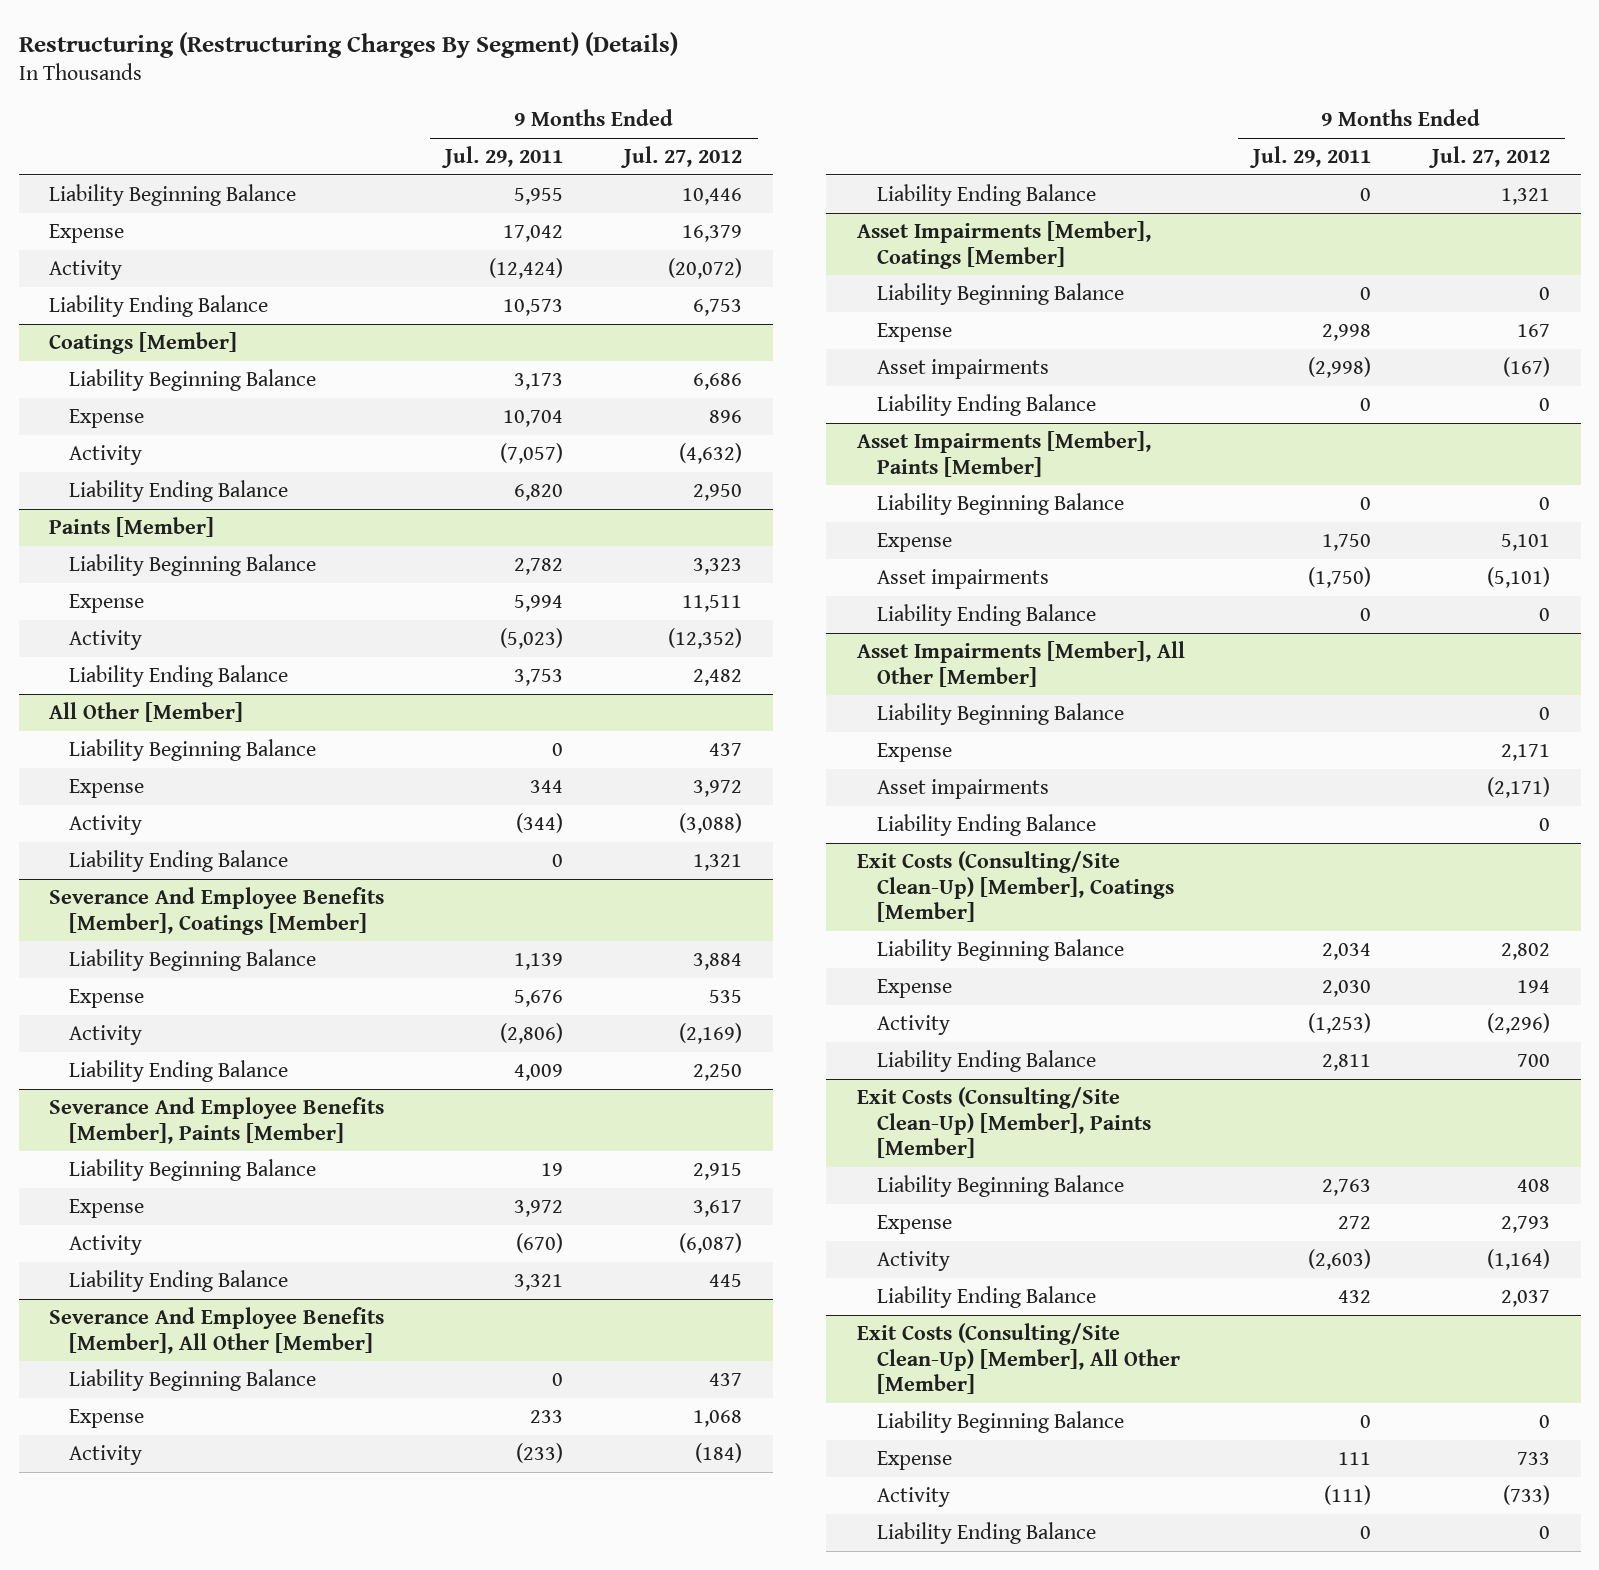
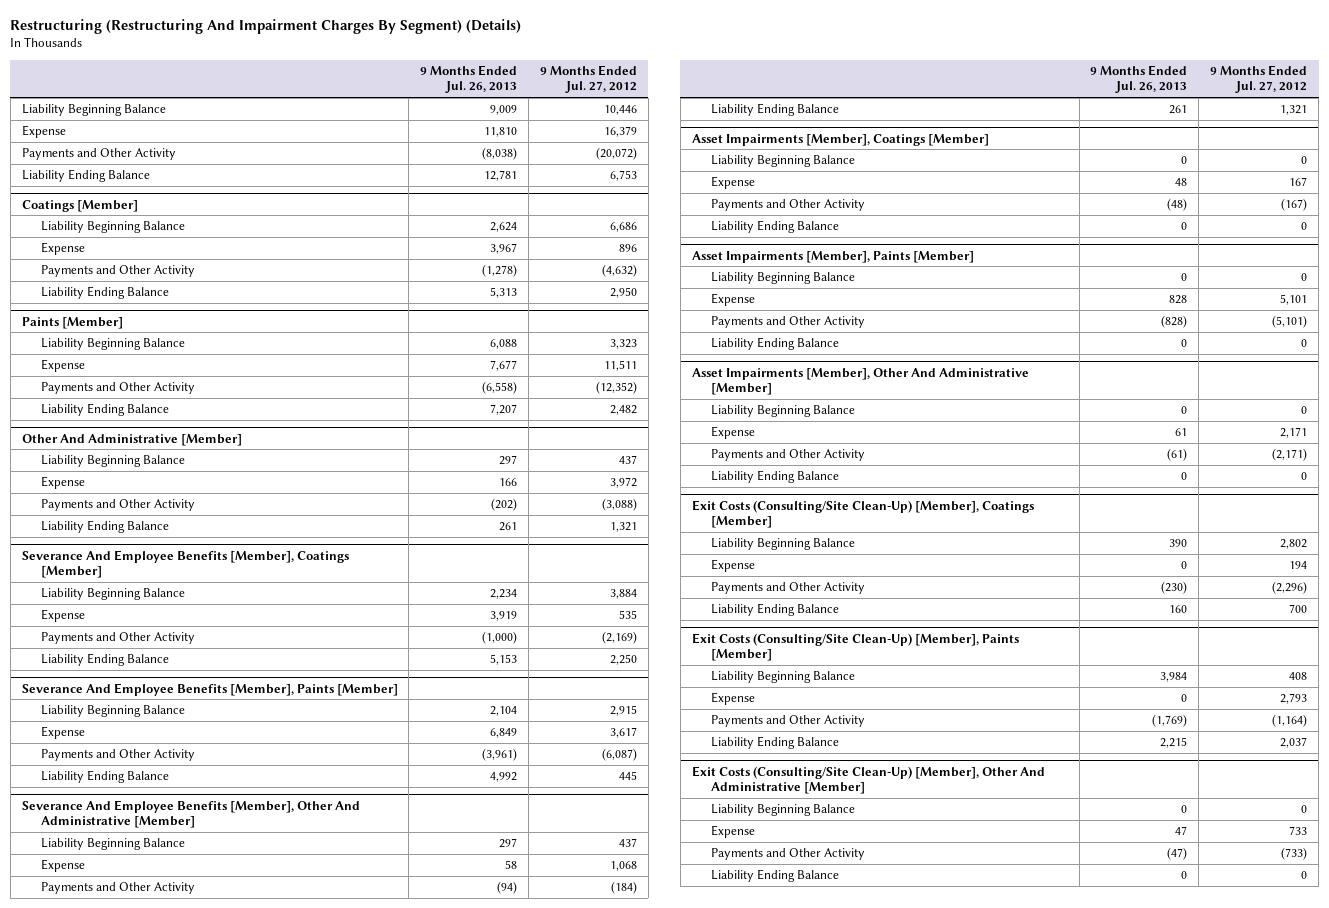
- Restructuring (Restructuring Charges By Segment) (Details)
+ Restructuring (Restructuring And Impairment Charges By Segment) (Details)
- | 9 Months Ended Jul. 29, 2011 | 9 Months Ended Jul. 27, 2012
+ | 9 Months Ended Jul. 26, 2013 | 9 Months Ended Jul. 27, 2012
- Activity | (12,424) | (20,072)
+ Payments and Other Activity | (8,038) | (20,072)
@ Coatings [Member]
- Activity | (7,057) | (4,632)
+ Payments and Other Activity | (1,278) | (4,632)
@ Paints [Member]
- Activity | (5,023) | (12,352)
+ Payments and Other Activity | (6,558) | (12,352)
- All Other [Member]
+ Other And Administrative [Member]
- Activity | (344) | (3,088)
+ Payments and Other Activity | (202) | (3,088)
@ Severance And Employee Benefits [Member], Coatings [Member]
- Activity | (2,806) | (2,169)
+ Payments and Other Activity | (1,000) | (2,169)
@ Severance And Employee Benefits [Member], Paints [Member]
- Activity | (670) | (6,087)
+ Payments and Other Activity | (3,961) | (6,087)
- Severance And Employee Benefits [Member], All Other [Member]
+ Severance And Employee Benefits [Member], Other And Administrative [Member]
- Activity | (233) | (184)
+ Payments and Other Activity | (94) | (184)
@ Asset Impairments [Member], Coatings [Member]
- Asset impairments | (2,998) | (167)
+ Payments and Other Activity | (48) | (167)
@ Asset Impairments [Member], Paints [Member]
- Asset impairments | (1,750) | (5,101)
+ Payments and Other Activity | (828) | (5,101)
- Asset Impairments [Member], All Other [Member]
+ Asset Impairments [Member], Other And Administrative [Member]
- Asset impairments | | (2,171)
+ Payments and Other Activity | (61) | (2,171)
@ Exit Costs (Consulting/Site Clean-Up) [Member], Coatings [Member]
- Activity | (1,253) | (2,296)
+ Payments and Other Activity | (230) | (2,296)
@ Exit Costs (Consulting/Site Clean-Up) [Member], Paints [Member]
- Activity | (2,603) | (1,164)
+ Payments and Other Activity | (1,769) | (1,164)
- Exit Costs (Consulting/Site Clean-Up) [Member], All Other [Member]
+ Exit Costs (Consulting/Site Clean-Up) [Member], Other And Administrative [Member]
- Activity | (111) | (733)
+ Payments and Other Activity | (47) | (733)

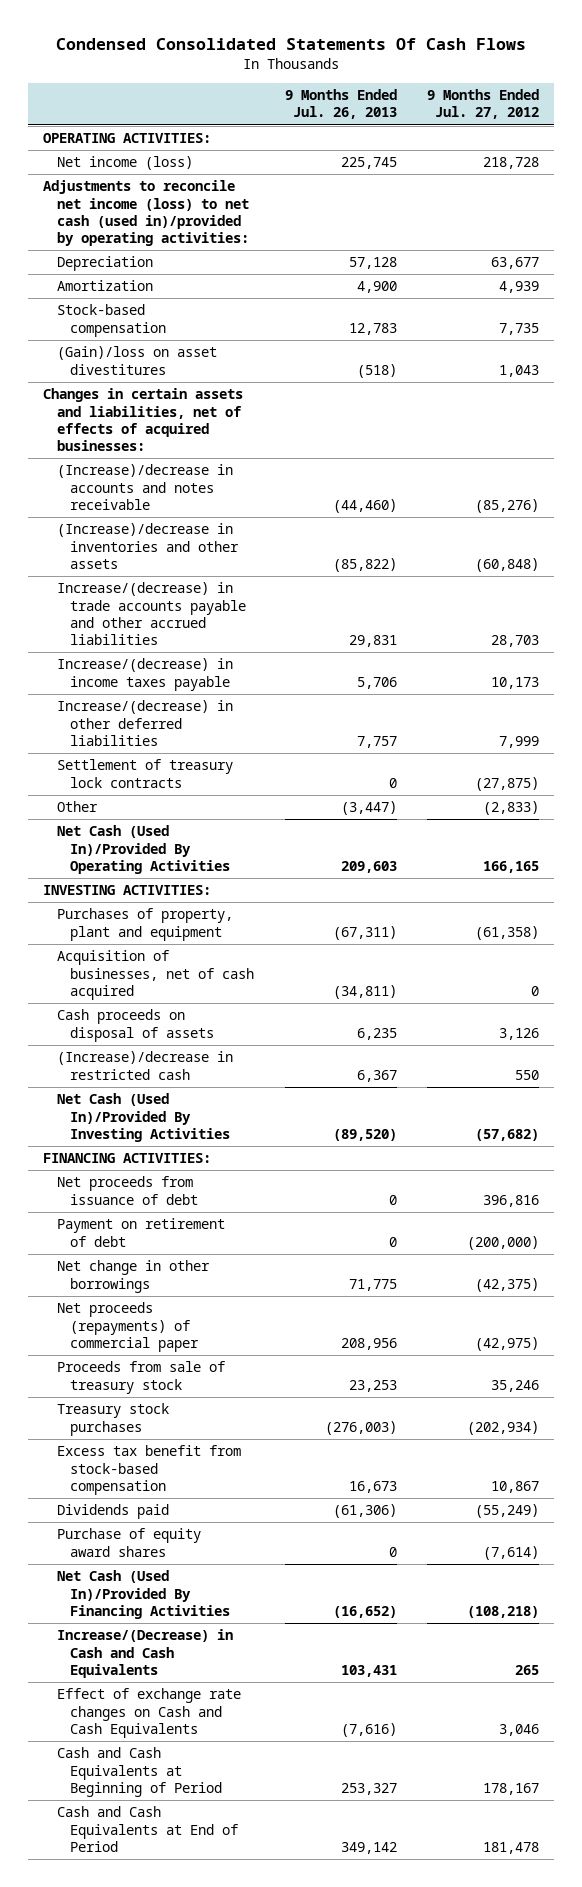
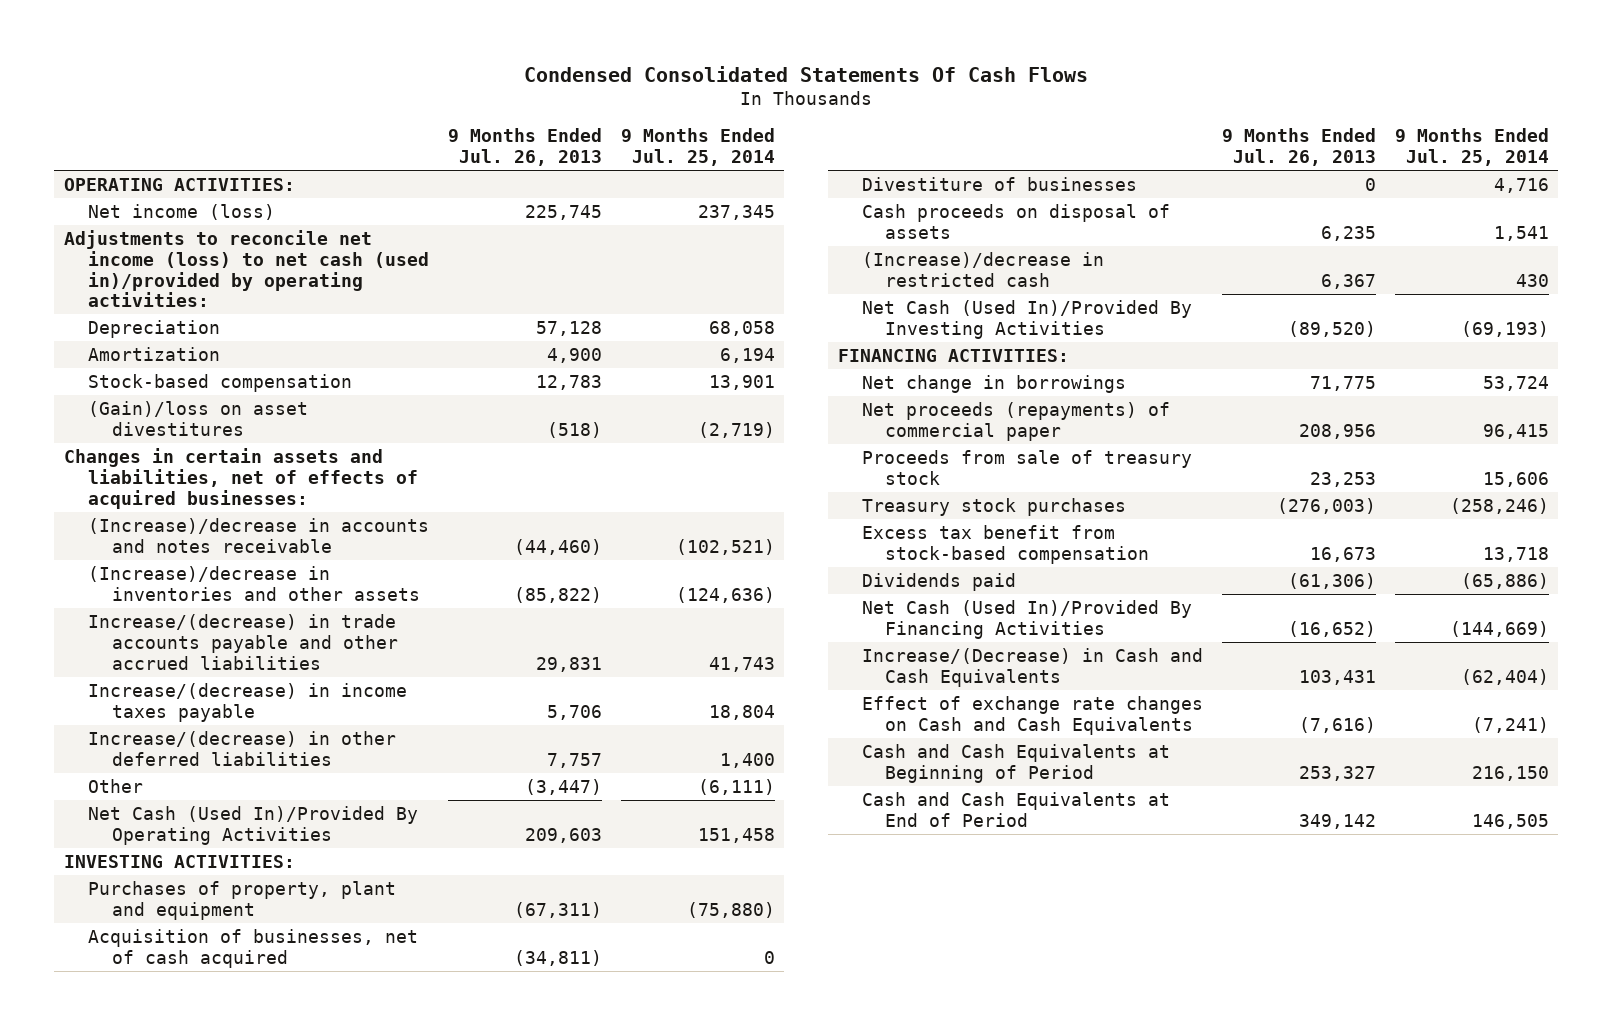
- | 9 Months Ended Jul. 26, 2013 | 9 Months Ended Jul. 27, 2012
+ | 9 Months Ended Jul. 26, 2013 | 9 Months Ended Jul. 25, 2014
- Settlement of treasury lock contracts | 0 | (27,875)
+ Divestiture of businesses | 0 | 4,716
- Net proceeds from issuance of debt | 0 | 396,816
- Payment on retirement of debt | 0 | (200,000)
- Net change in other borrowings | 71,775 | (42,375)
+ Net change in borrowings | 71,775 | 53,724
- Purchase of equity award shares | 0 | (7,614)

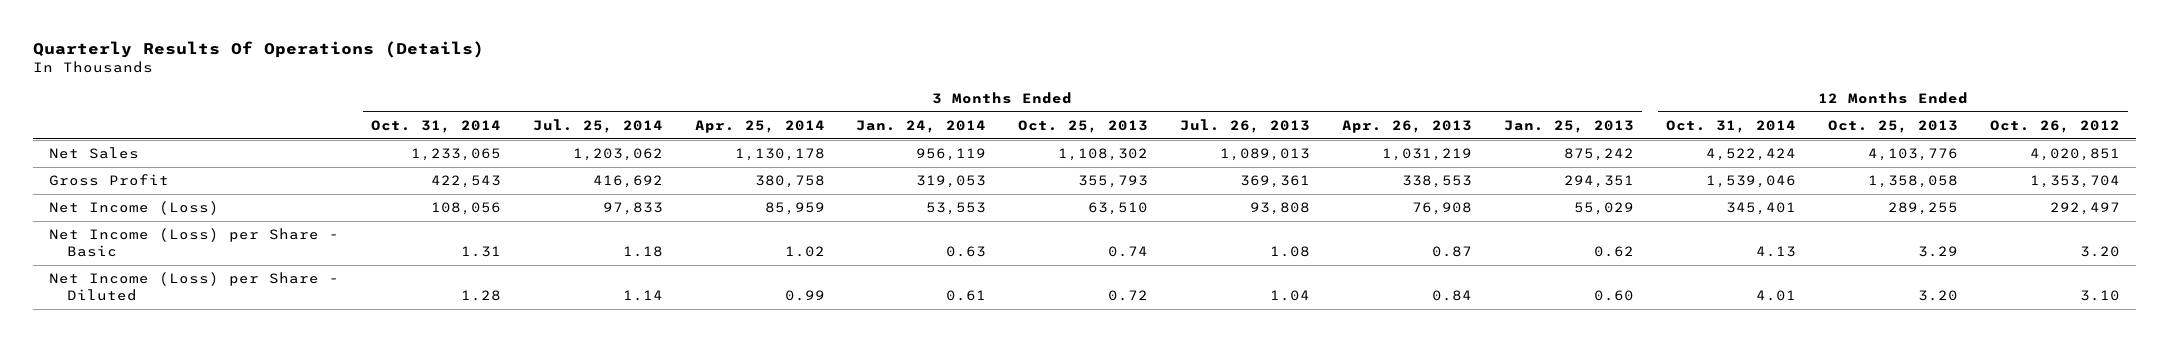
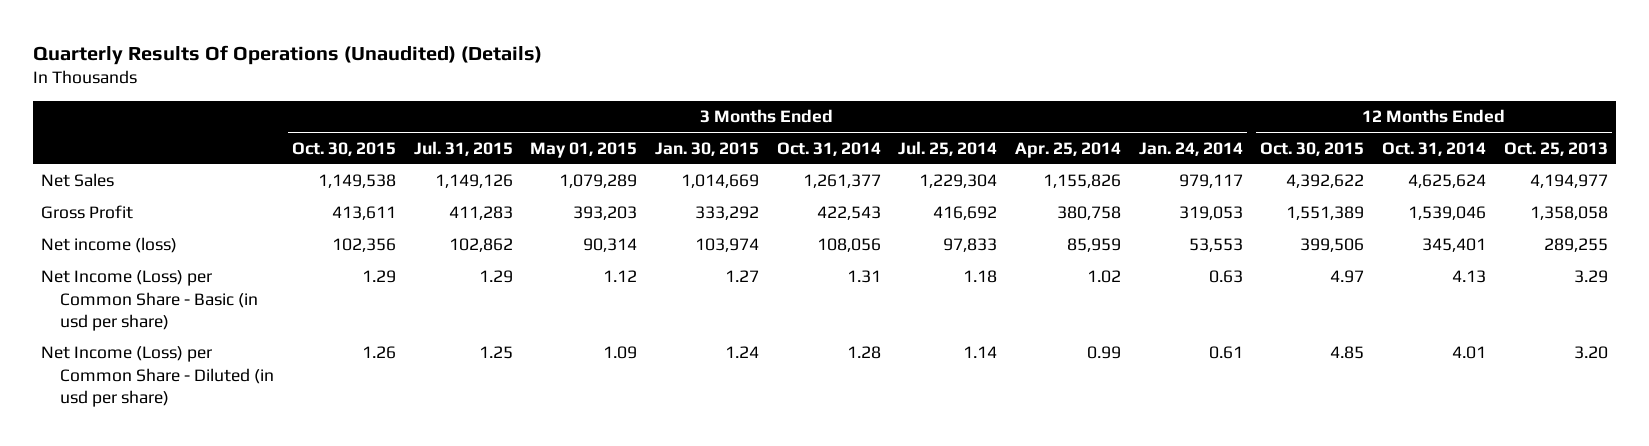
- Quarterly Results Of Operations (Details)
+ Quarterly Results Of Operations (Unaudited) (Details)
- | 3 Months Ended Oct. 31, 2014 | 3 Months Ended Jul. 25, 2014 | 3 Months Ended Apr. 25, 2014 | 3 Months Ended Jan. 24, 2014 | 3 Months Ended Oct. 25, 2013 | 3 Months Ended Jul. 26, 2013 | 3 Months Ended Apr. 26, 2013 | 3 Months Ended Jan. 25, 2013 | 12 Months Ended Oct. 31, 2014 | 12 Months Ended Oct. 25, 2013 | 12 Months Ended Oct. 26, 2012
+ | 3 Months Ended Oct. 30, 2015 | 3 Months Ended Jul. 31, 2015 | 3 Months Ended May 01, 2015 | 3 Months Ended Jan. 30, 2015 | 3 Months Ended Oct. 31, 2014 | 3 Months Ended Jul. 25, 2014 | 3 Months Ended Apr. 25, 2014 | 3 Months Ended Jan. 24, 2014 | 12 Months Ended Oct. 30, 2015 | 12 Months Ended Oct. 31, 2014 | 12 Months Ended Oct. 25, 2013
- Net Sales | 1,233,065 | 1,203,062 | 1,130,178 | 956,119 | 1,108,302 | 1,089,013 | 1,031,219 | 875,242 | 4,522,424 | 4,103,776 | 4,020,851
+ Net Sales | 1,149,538 | 1,149,126 | 1,079,289 | 1,014,669 | 1,261,377 | 1,229,304 | 1,155,826 | 979,117 | 4,392,622 | 4,625,624 | 4,194,977
- Net Income (Loss) | 108,056 | 97,833 | 85,959 | 53,553 | 63,510 | 93,808 | 76,908 | 55,029 | 345,401 | 289,255 | 292,497
- Net Income (Loss) per Share - Basic | 1.31 | 1.18 | 1.02 | 0.63 | 0.74 | 1.08 | 0.87 | 0.62 | 4.13 | 3.29 | 3.20
- Net Income (Loss) per Share - Diluted | 1.28 | 1.14 | 0.99 | 0.61 | 0.72 | 1.04 | 0.84 | 0.60 | 4.01 | 3.20 | 3.10
+ Net income (loss) | 102,356 | 102,862 | 90,314 | 103,974 | 108,056 | 97,833 | 85,959 | 53,553 | 399,506 | 345,401 | 289,255
+ Net Income (Loss) per Common Share - Basic (in usd per share) | 1.29 | 1.29 | 1.12 | 1.27 | 1.31 | 1.18 | 1.02 | 0.63 | 4.97 | 4.13 | 3.29
+ Net Income (Loss) per Common Share - Diluted (in usd per share) | 1.26 | 1.25 | 1.09 | 1.24 | 1.28 | 1.14 | 0.99 | 0.61 | 4.85 | 4.01 | 3.20

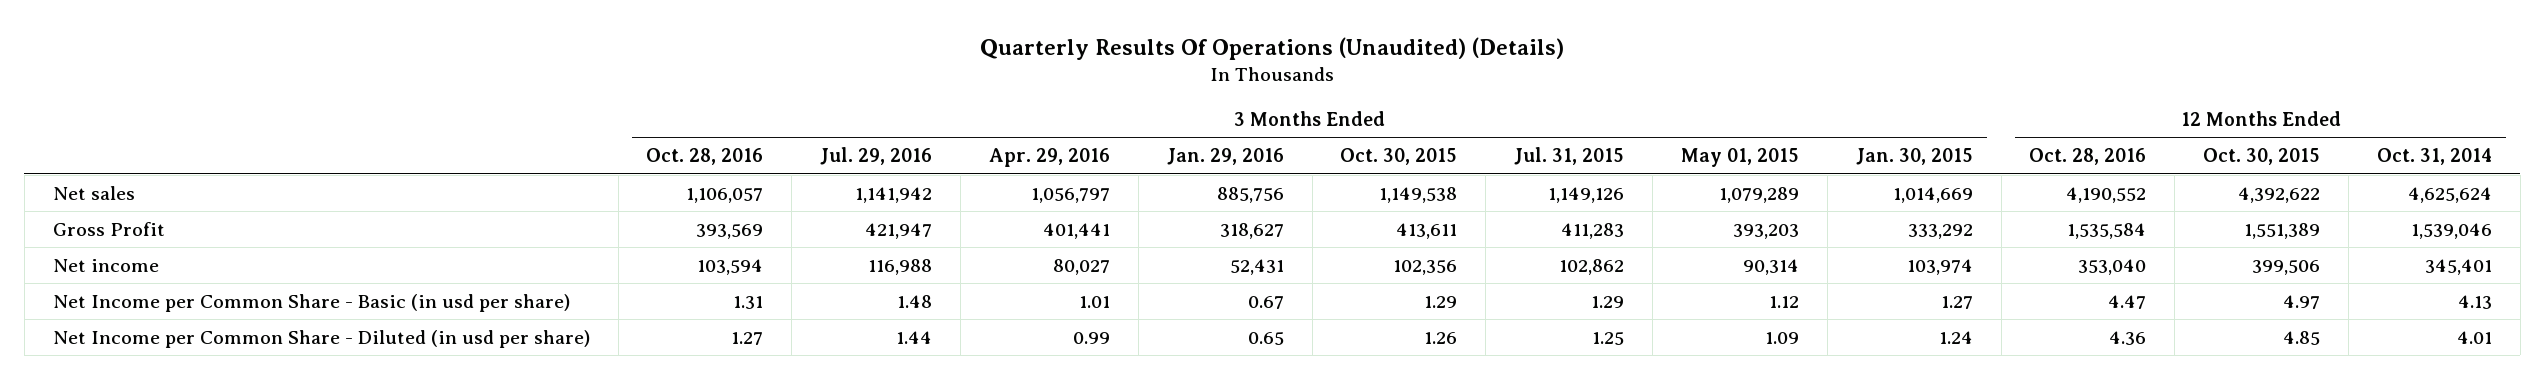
- | 3 Months Ended Oct. 30, 2015 | 3 Months Ended Jul. 31, 2015 | 3 Months Ended May 01, 2015 | 3 Months Ended Jan. 30, 2015 | 3 Months Ended Oct. 31, 2014 | 3 Months Ended Jul. 25, 2014 | 3 Months Ended Apr. 25, 2014 | 3 Months Ended Jan. 24, 2014 | 12 Months Ended Oct. 30, 2015 | 12 Months Ended Oct. 31, 2014 | 12 Months Ended Oct. 25, 2013
+ | 3 Months Ended Oct. 28, 2016 | 3 Months Ended Jul. 29, 2016 | 3 Months Ended Apr. 29, 2016 | 3 Months Ended Jan. 29, 2016 | 3 Months Ended Oct. 30, 2015 | 3 Months Ended Jul. 31, 2015 | 3 Months Ended May 01, 2015 | 3 Months Ended Jan. 30, 2015 | 12 Months Ended Oct. 28, 2016 | 12 Months Ended Oct. 30, 2015 | 12 Months Ended Oct. 31, 2014
- Net Sales | 1,149,538 | 1,149,126 | 1,079,289 | 1,014,669 | 1,261,377 | 1,229,304 | 1,155,826 | 979,117 | 4,392,622 | 4,625,624 | 4,194,977
+ Net sales | 1,106,057 | 1,141,942 | 1,056,797 | 885,756 | 1,149,538 | 1,149,126 | 1,079,289 | 1,014,669 | 4,190,552 | 4,392,622 | 4,625,624
- Net income (loss) | 102,356 | 102,862 | 90,314 | 103,974 | 108,056 | 97,833 | 85,959 | 53,553 | 399,506 | 345,401 | 289,255
- Net Income (Loss) per Common Share - Basic (in usd per share) | 1.29 | 1.29 | 1.12 | 1.27 | 1.31 | 1.18 | 1.02 | 0.63 | 4.97 | 4.13 | 3.29
- Net Income (Loss) per Common Share - Diluted (in usd per share) | 1.26 | 1.25 | 1.09 | 1.24 | 1.28 | 1.14 | 0.99 | 0.61 | 4.85 | 4.01 | 3.20
+ Net income | 103,594 | 116,988 | 80,027 | 52,431 | 102,356 | 102,862 | 90,314 | 103,974 | 353,040 | 399,506 | 345,401
+ Net Income per Common Share - Basic (in usd per share) | 1.31 | 1.48 | 1.01 | 0.67 | 1.29 | 1.29 | 1.12 | 1.27 | 4.47 | 4.97 | 4.13
+ Net Income per Common Share - Diluted (in usd per share) | 1.27 | 1.44 | 0.99 | 0.65 | 1.26 | 1.25 | 1.09 | 1.24 | 4.36 | 4.85 | 4.01

